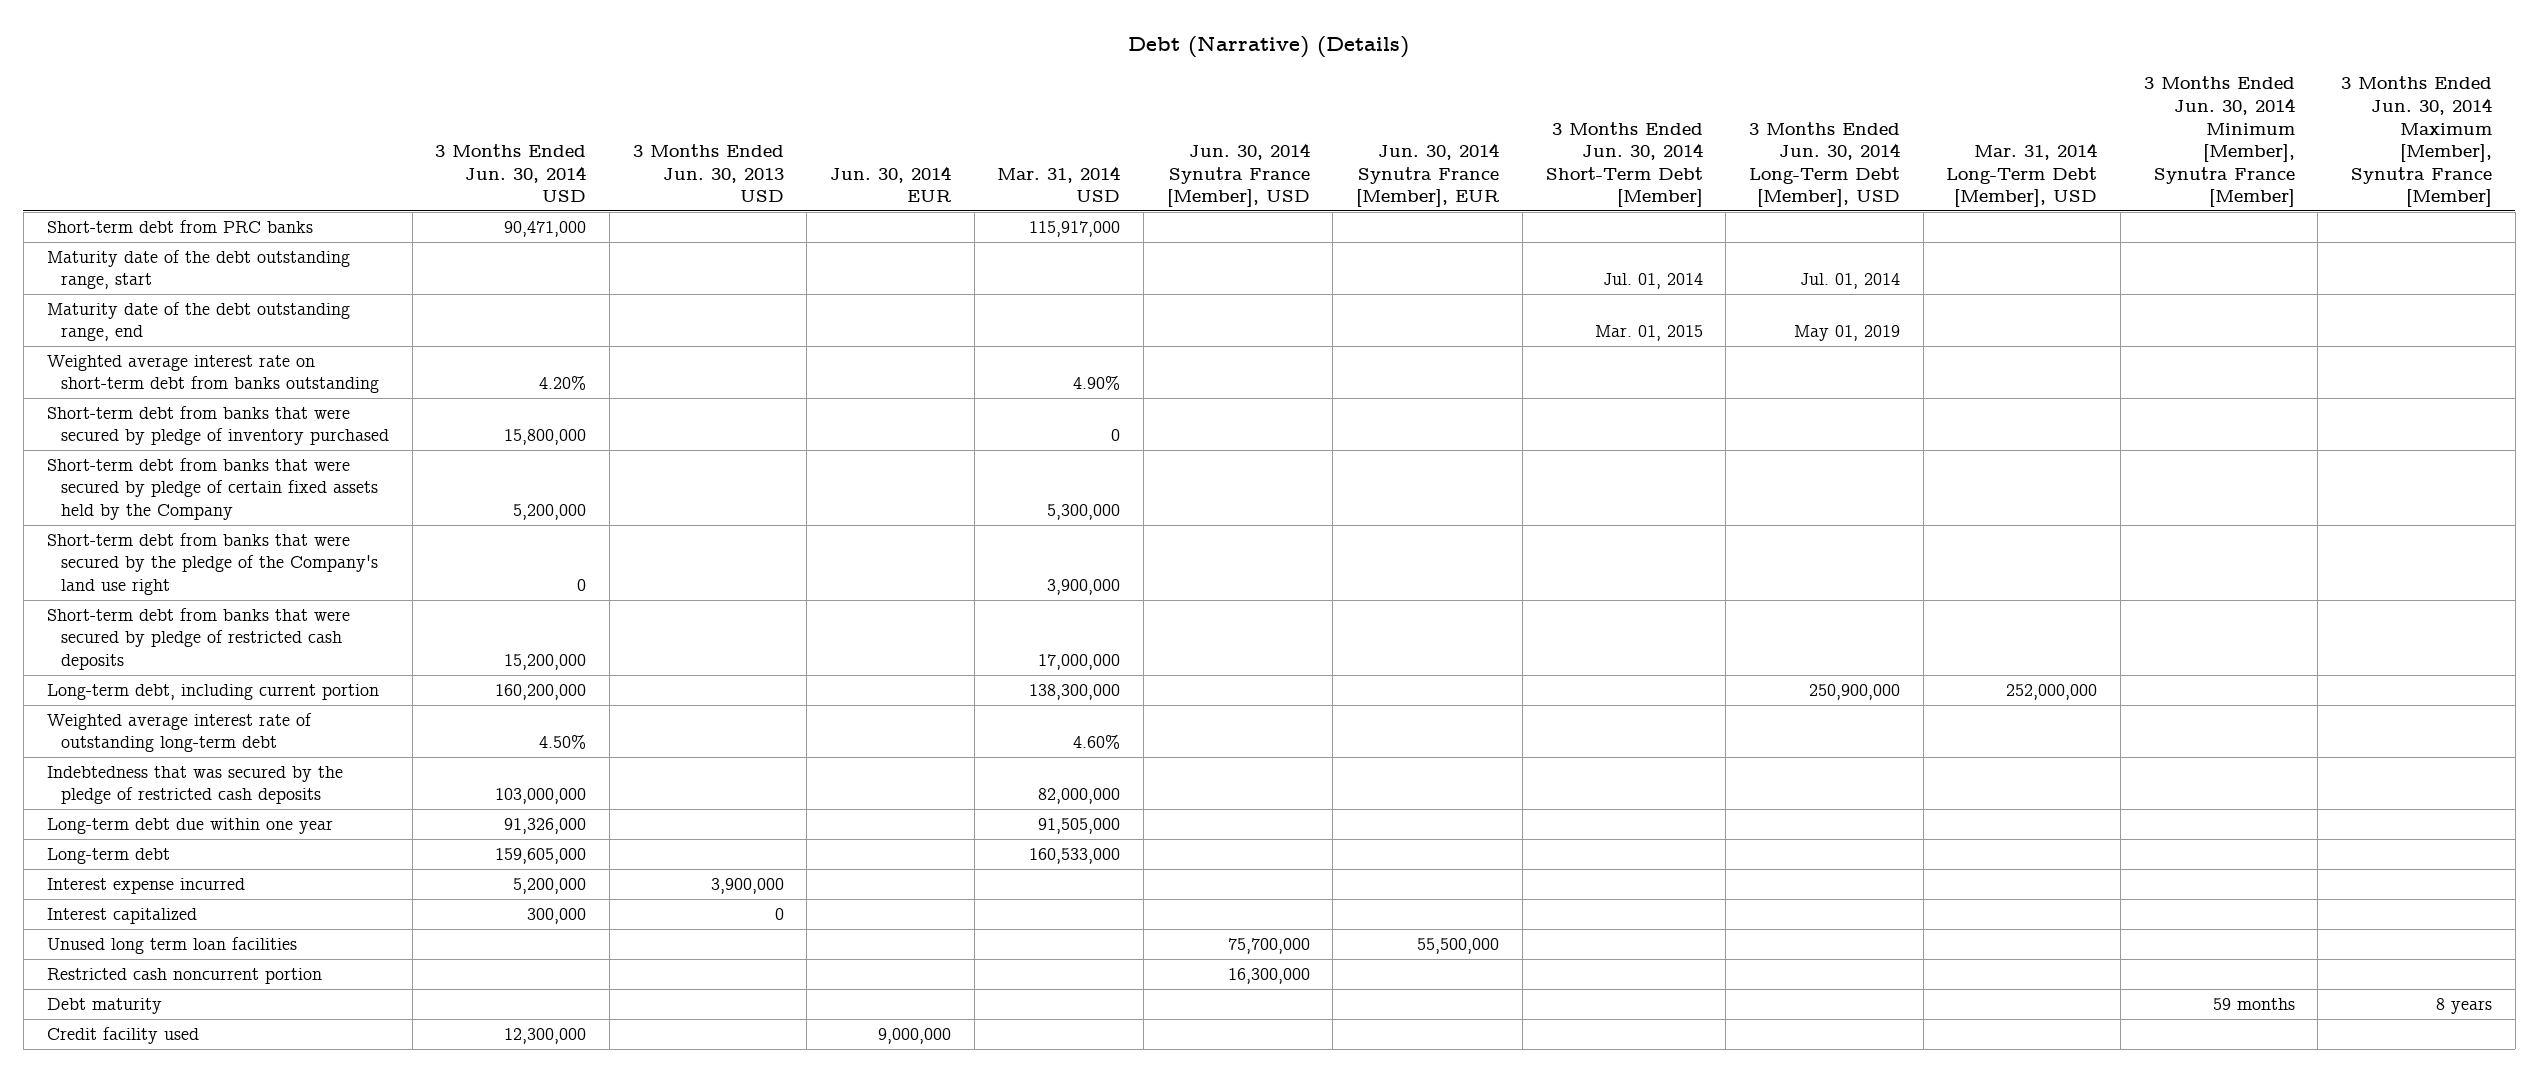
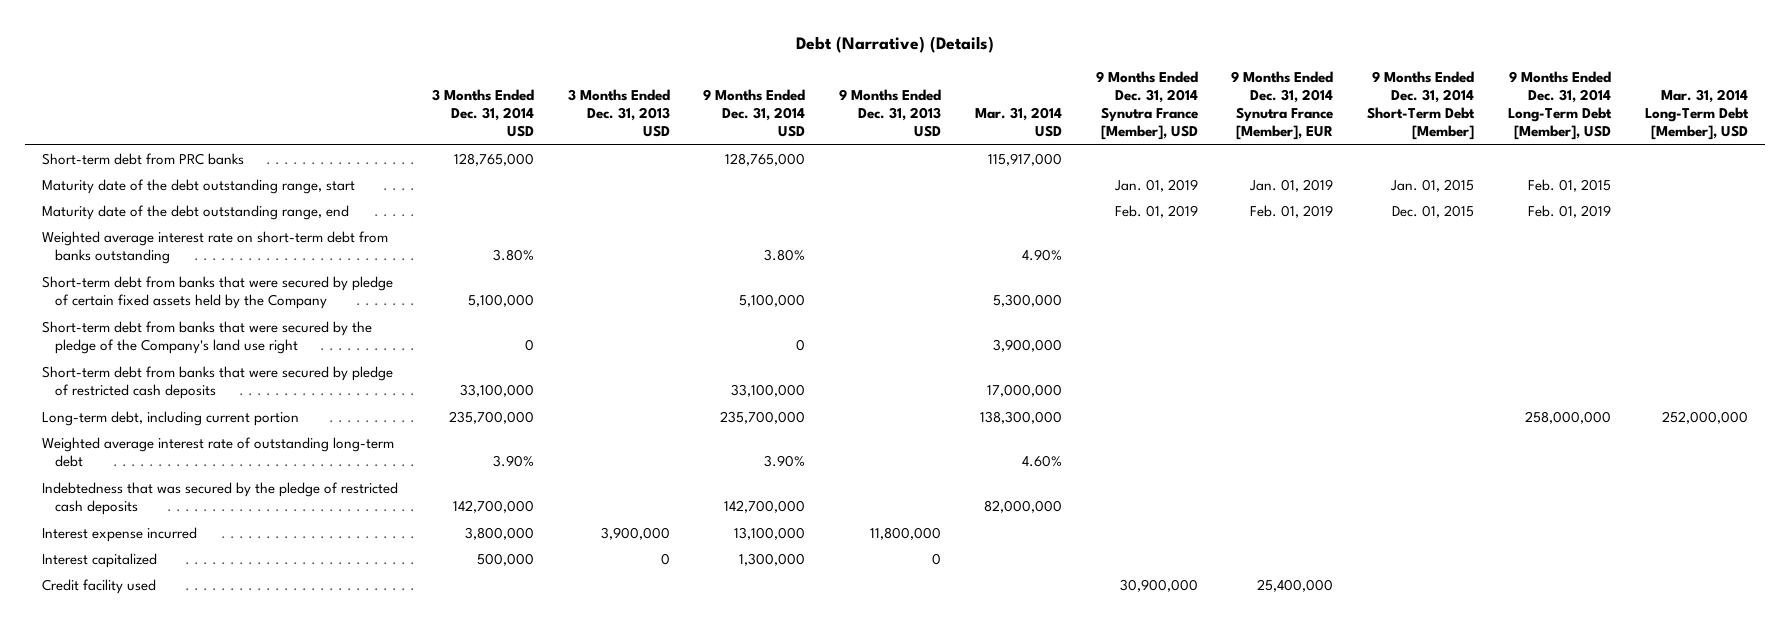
- | 3 Months Ended Jun. 30, 2014 USD | 3 Months Ended Jun. 30, 2013 USD | Jun. 30, 2014 EUR | Mar. 31, 2014 USD | Jun. 30, 2014 Synutra France [Member], USD | Jun. 30, 2014 Synutra France [Member], EUR | 3 Months Ended Jun. 30, 2014 Short-Term Debt [Member] | 3 Months Ended Jun. 30, 2014 Long-Term Debt [Member], USD | Mar. 31, 2014 Long-Term Debt [Member], USD | 3 Months Ended Jun. 30, 2014 Minimum [Member], Synutra France [Member] | 3 Months Ended Jun. 30, 2014 Maximum [Member], Synutra France [Member]
+ | 3 Months Ended Dec. 31, 2014 USD | 3 Months Ended Dec. 31, 2013 USD | 9 Months Ended Dec. 31, 2014 USD | 9 Months Ended Dec. 31, 2013 USD | Mar. 31, 2014 USD | 9 Months Ended Dec. 31, 2014 Synutra France [Member], USD | 9 Months Ended Dec. 31, 2014 Synutra France [Member], EUR | 9 Months Ended Dec. 31, 2014 Short-Term Debt [Member] | 9 Months Ended Dec. 31, 2014 Long-Term Debt [Member], USD | Mar. 31, 2014 Long-Term Debt [Member], USD
- Short-term debt from banks that were secured by pledge of inventory purchased | 15,800,000 | | | 0 | | | | | | |
- Long-term debt due within one year | 91,326,000 | | | 91,505,000 | | | | | | |
- Long-term debt | 159,605,000 | | | 160,533,000 | | | | | | |
- Unused long term loan facilities | | | | | 75,700,000 | 55,500,000 | | | | |
- Restricted cash noncurrent portion | | | | | 16,300,000 | | | | | |
- Debt maturity | | | | | | | | | | 59 months | 8 years

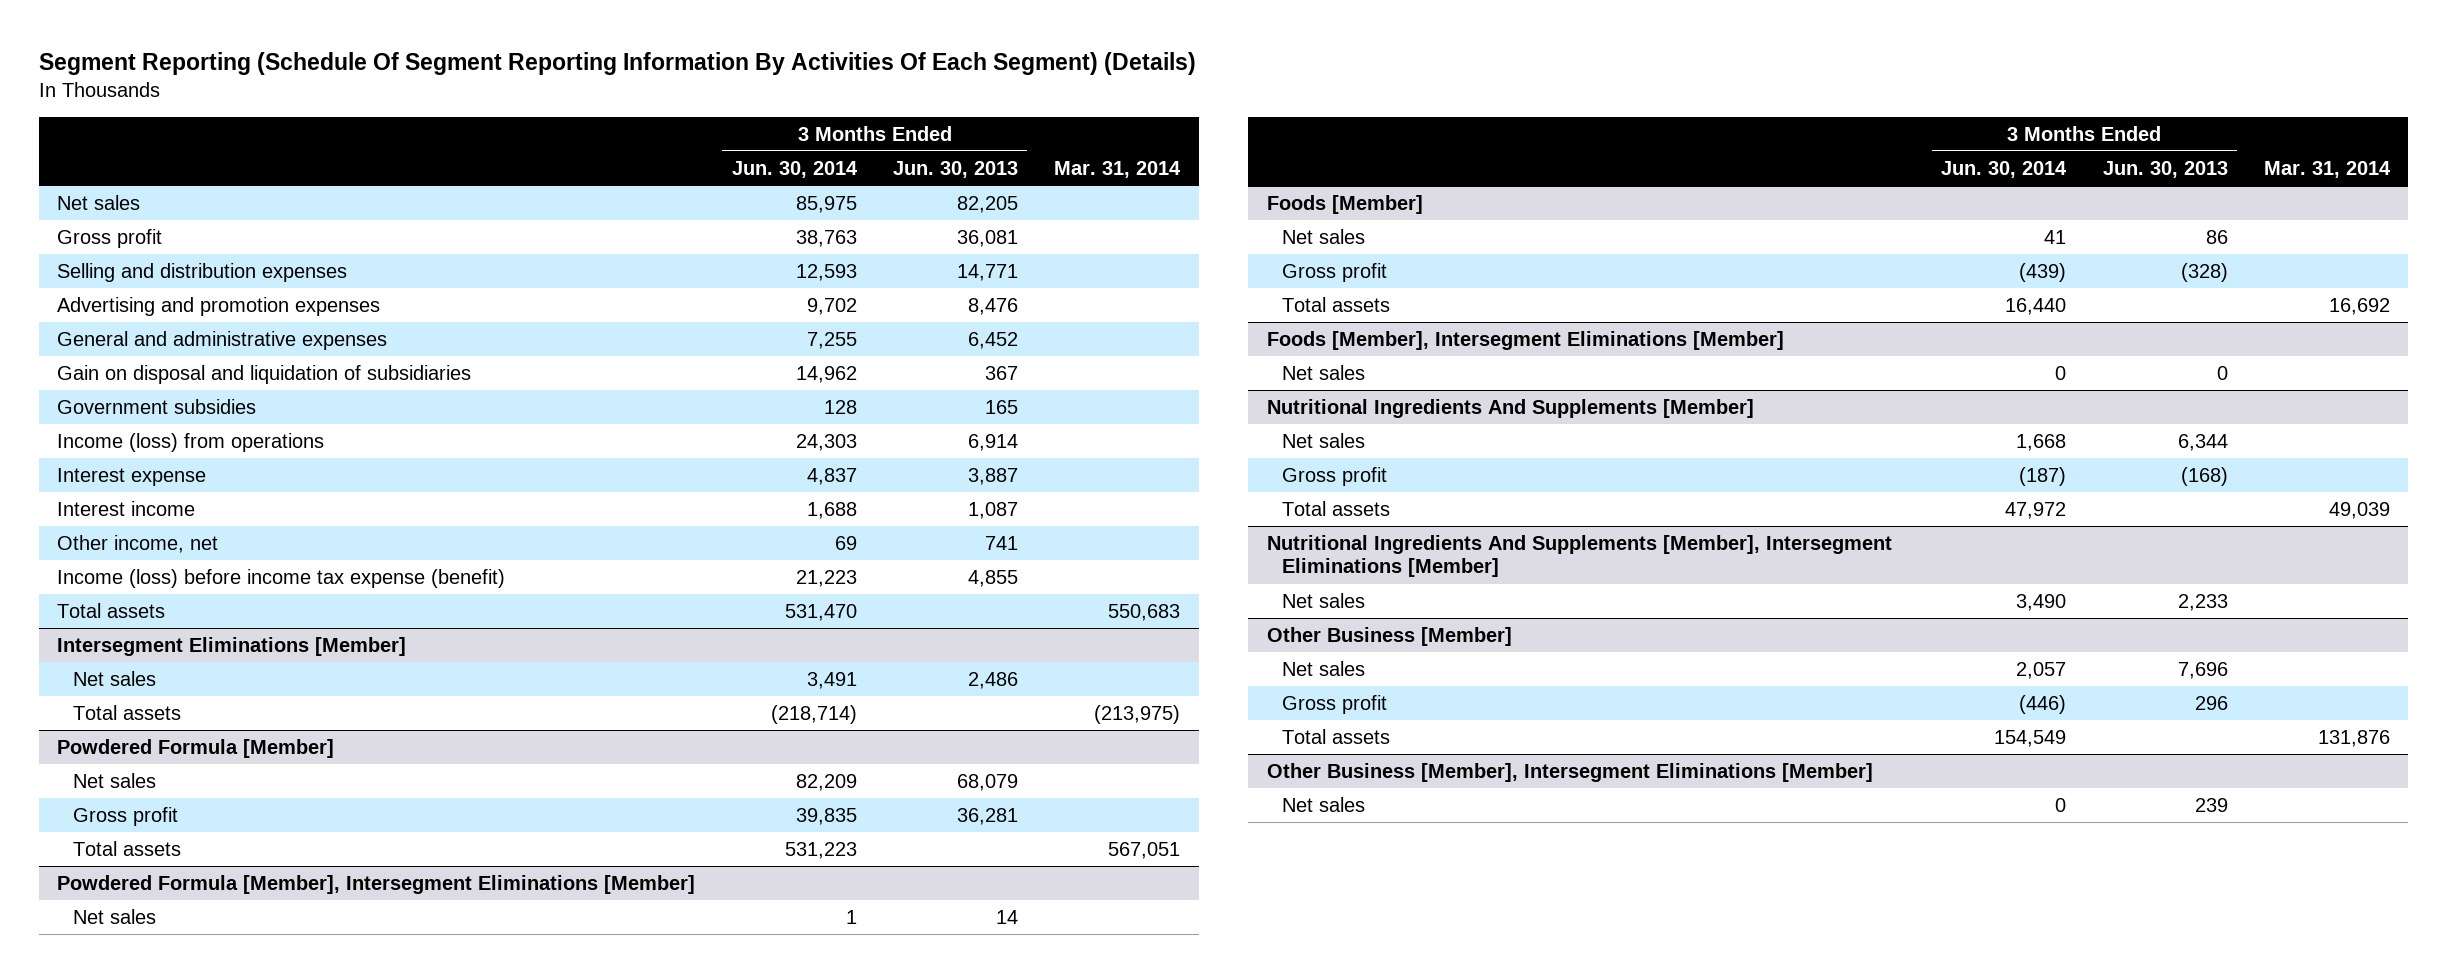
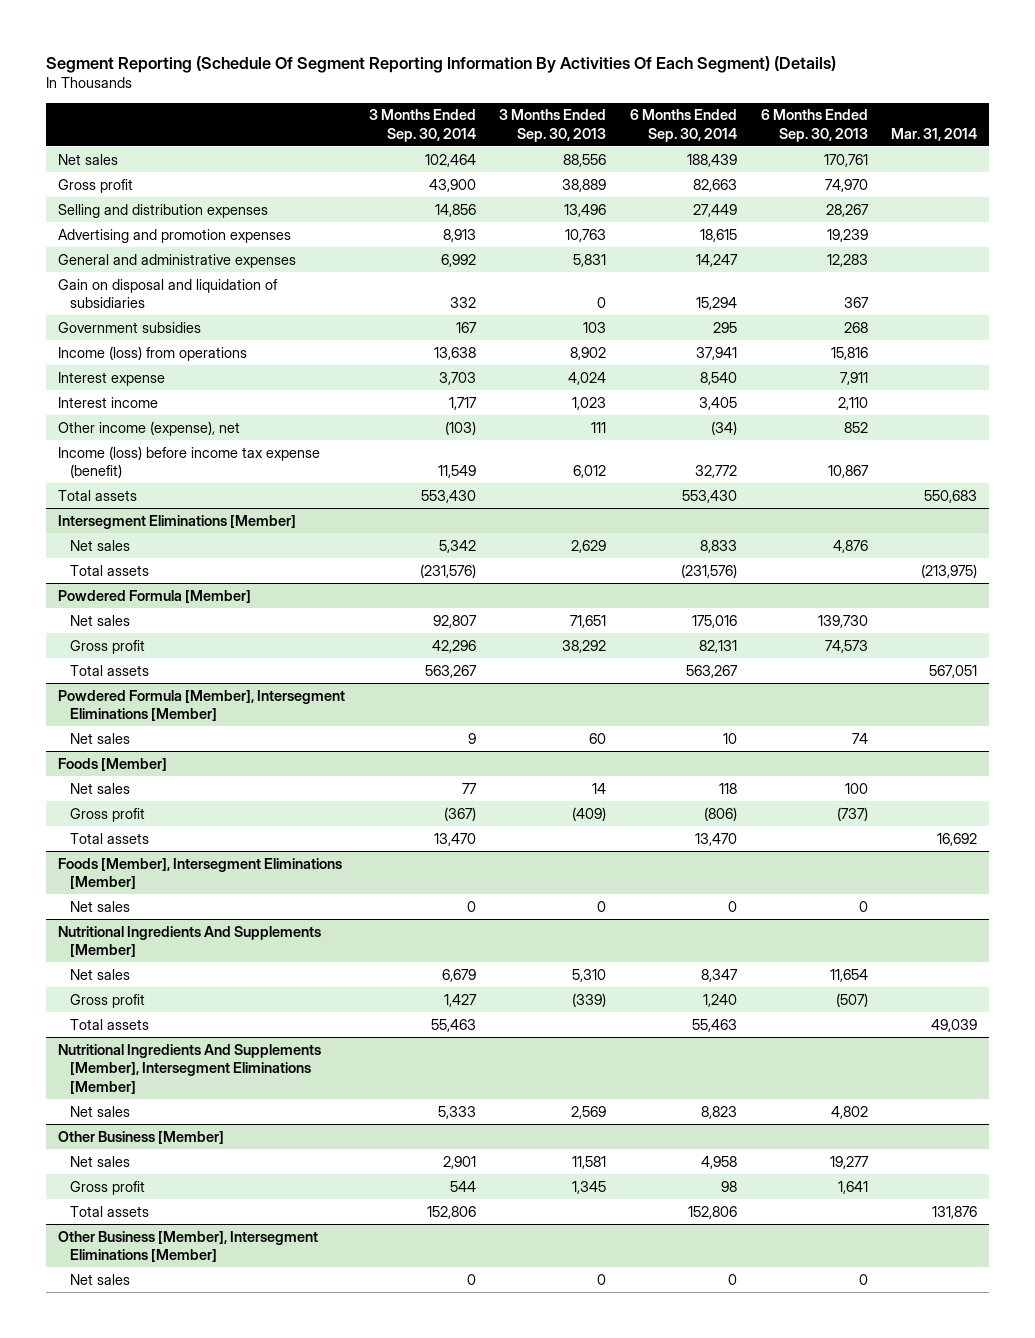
- | 3 Months Ended Jun. 30, 2014 | 3 Months Ended Jun. 30, 2013 | Mar. 31, 2014
+ | 3 Months Ended Sep. 30, 2014 | 3 Months Ended Sep. 30, 2013 | 6 Months Ended Sep. 30, 2014 | 6 Months Ended Sep. 30, 2013 | Mar. 31, 2014
- Other income, net | 69 | 741 |
+ Other income (expense), net | (103) | 111 | (34) | 852 |

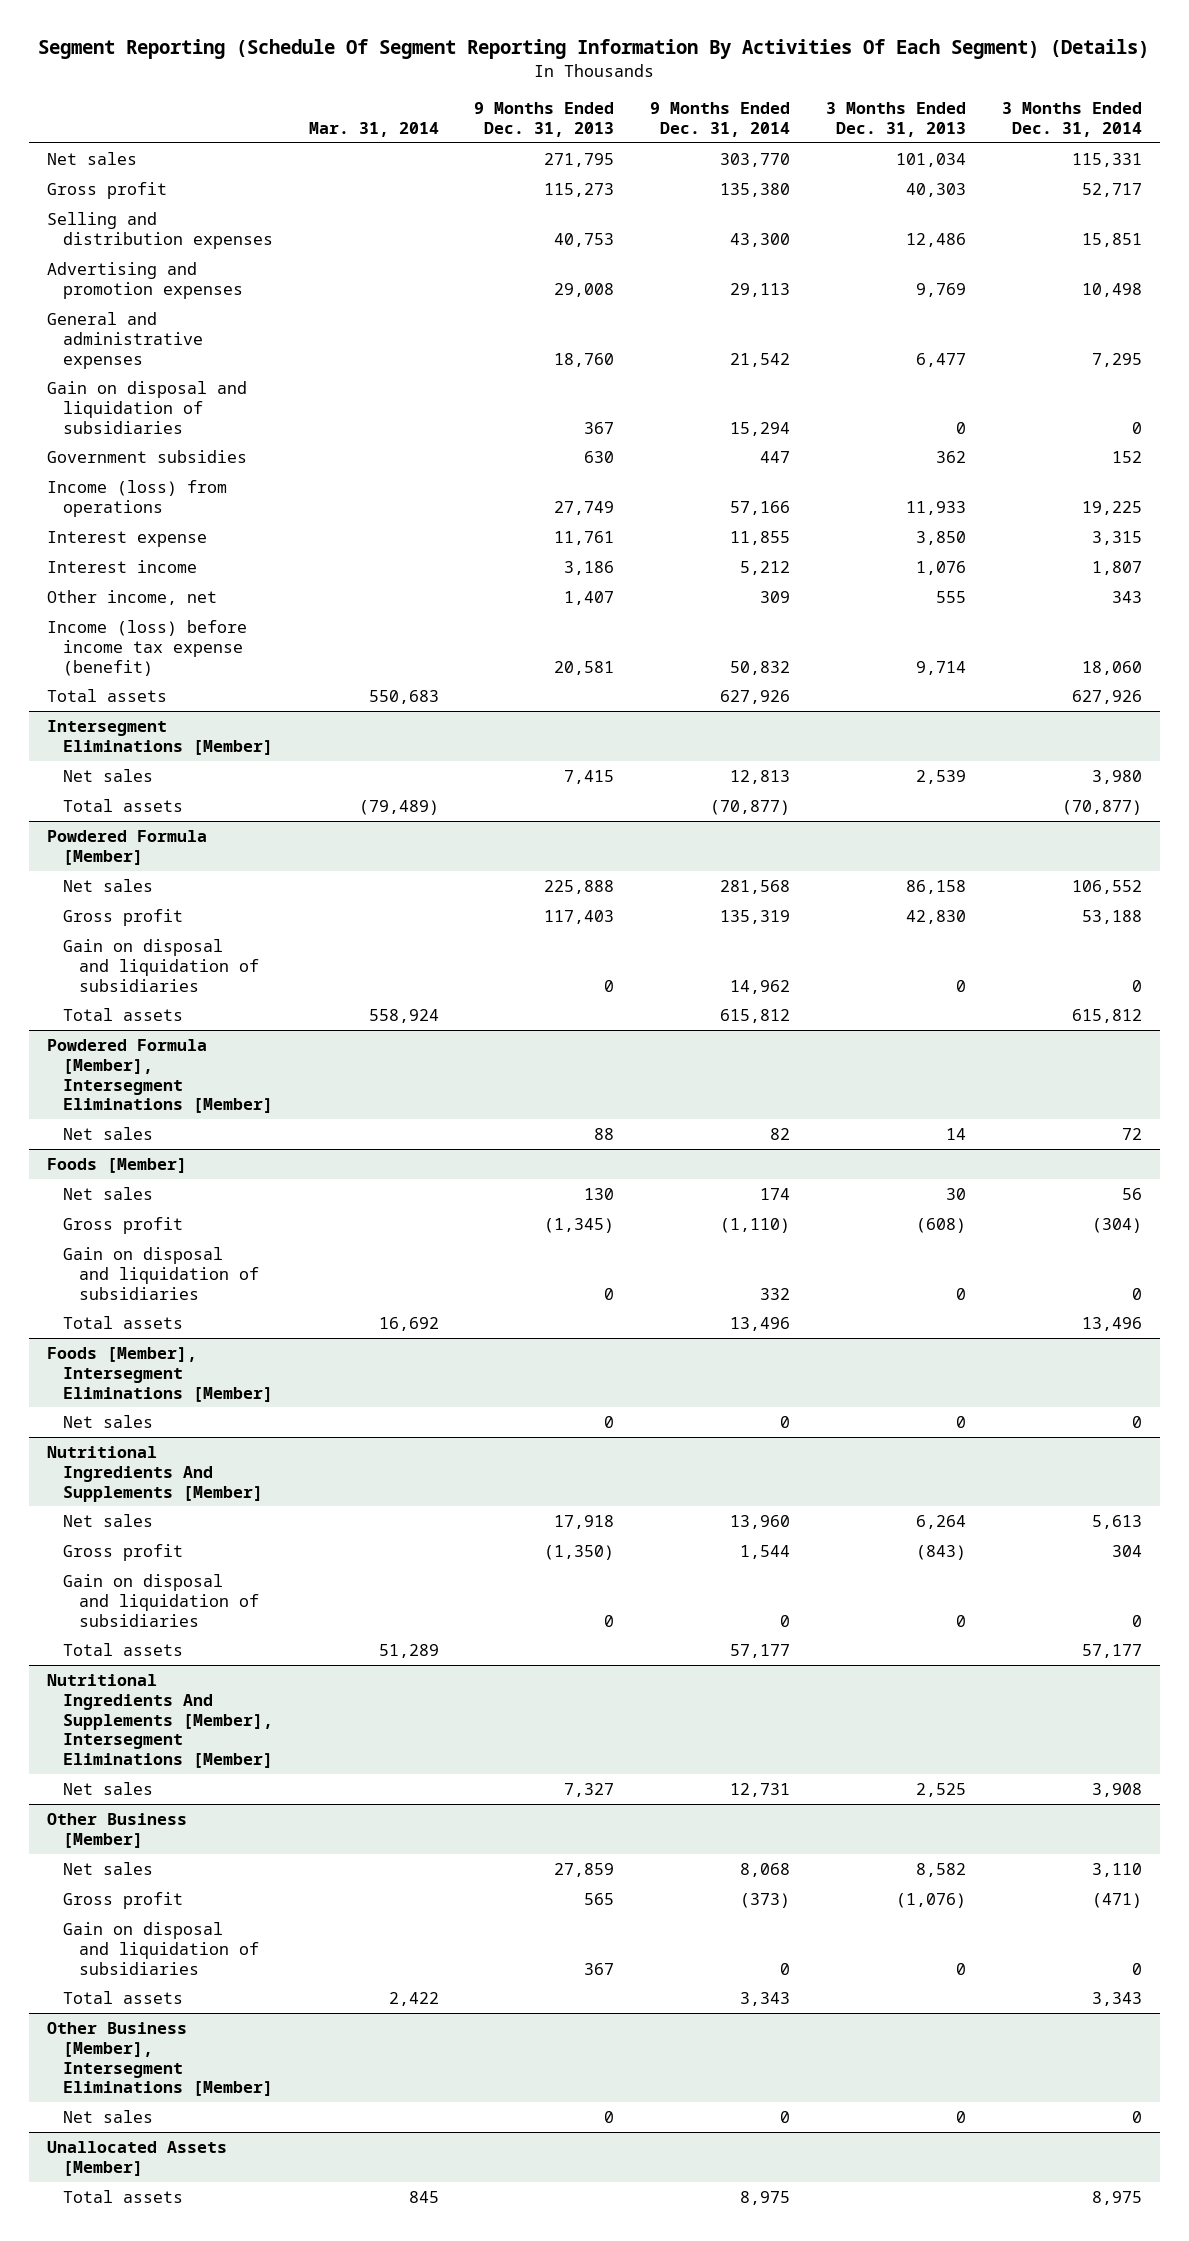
- | 3 Months Ended Sep. 30, 2014 | 3 Months Ended Sep. 30, 2013 | 6 Months Ended Sep. 30, 2014 | 6 Months Ended Sep. 30, 2013 | Mar. 31, 2014
+ | Mar. 31, 2014 | 9 Months Ended Dec. 31, 2013 | 9 Months Ended Dec. 31, 2014 | 3 Months Ended Dec. 31, 2013 | 3 Months Ended Dec. 31, 2014
- Other income (expense), net | (103) | 111 | (34) | 852 |
+ Other income, net | | 1,407 | 309 | 555 | 343
@ Intersegment Eliminations [Member]
- Total assets | (231,576) | | (231,576) | | (213,975)
+ Total assets | (79,489) | | (70,877) | | (70,877)
@ Powdered Formula [Member]
- Total assets | 563,267 | | 563,267 | | 567,051
+ Gain on disposal and liquidation of subsidiaries | | 0 | 14,962 | 0 | 0
+ Total assets | 558,924 | | 615,812 | | 615,812
@ Foods [Member]
+ Gain on disposal and liquidation of subsidiaries | | 0 | 332 | 0 | 0
@ Nutritional Ingredients And Supplements [Member]
- Total assets | 55,463 | | 55,463 | | 49,039
+ Gain on disposal and liquidation of subsidiaries | | 0 | 0 | 0 | 0
+ Total assets | 51,289 | | 57,177 | | 57,177
@ Other Business [Member]
- Total assets | 152,806 | | 152,806 | | 131,876
+ Gain on disposal and liquidation of subsidiaries | | 367 | 0 | 0 | 0
+ Total assets | 2,422 | | 3,343 | | 3,343
+ Unallocated Assets [Member]
+ Total assets | 845 | | 8,975 | | 8,975

